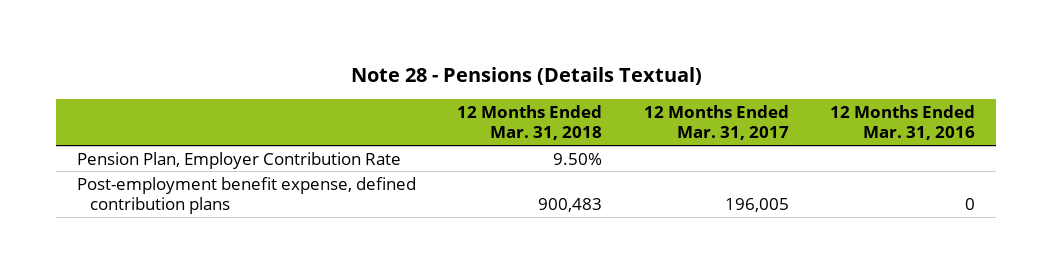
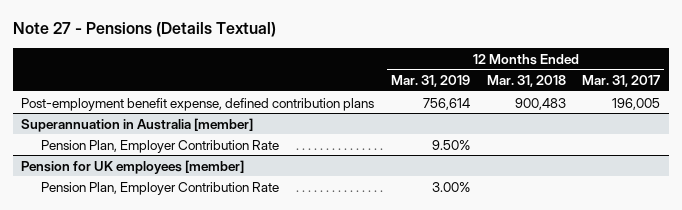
- Note 28 - Pensions (Details Textual)
+ Note 27 - Pensions (Details Textual)
- | 12 Months Ended Mar. 31, 2018 | 12 Months Ended Mar. 31, 2017 | 12 Months Ended Mar. 31, 2016
+ | 12 Months Ended Mar. 31, 2019 | 12 Months Ended Mar. 31, 2018 | 12 Months Ended Mar. 31, 2017
- Pension Plan, Employer Contribution Rate | 9.50% | |
+ Superannuation in Australia [member]
+ Pension Plan, Employer Contribution Rate | 9.50% | |
+ Pension for UK employees [member]
+ Pension Plan, Employer Contribution Rate | 3.00% | |

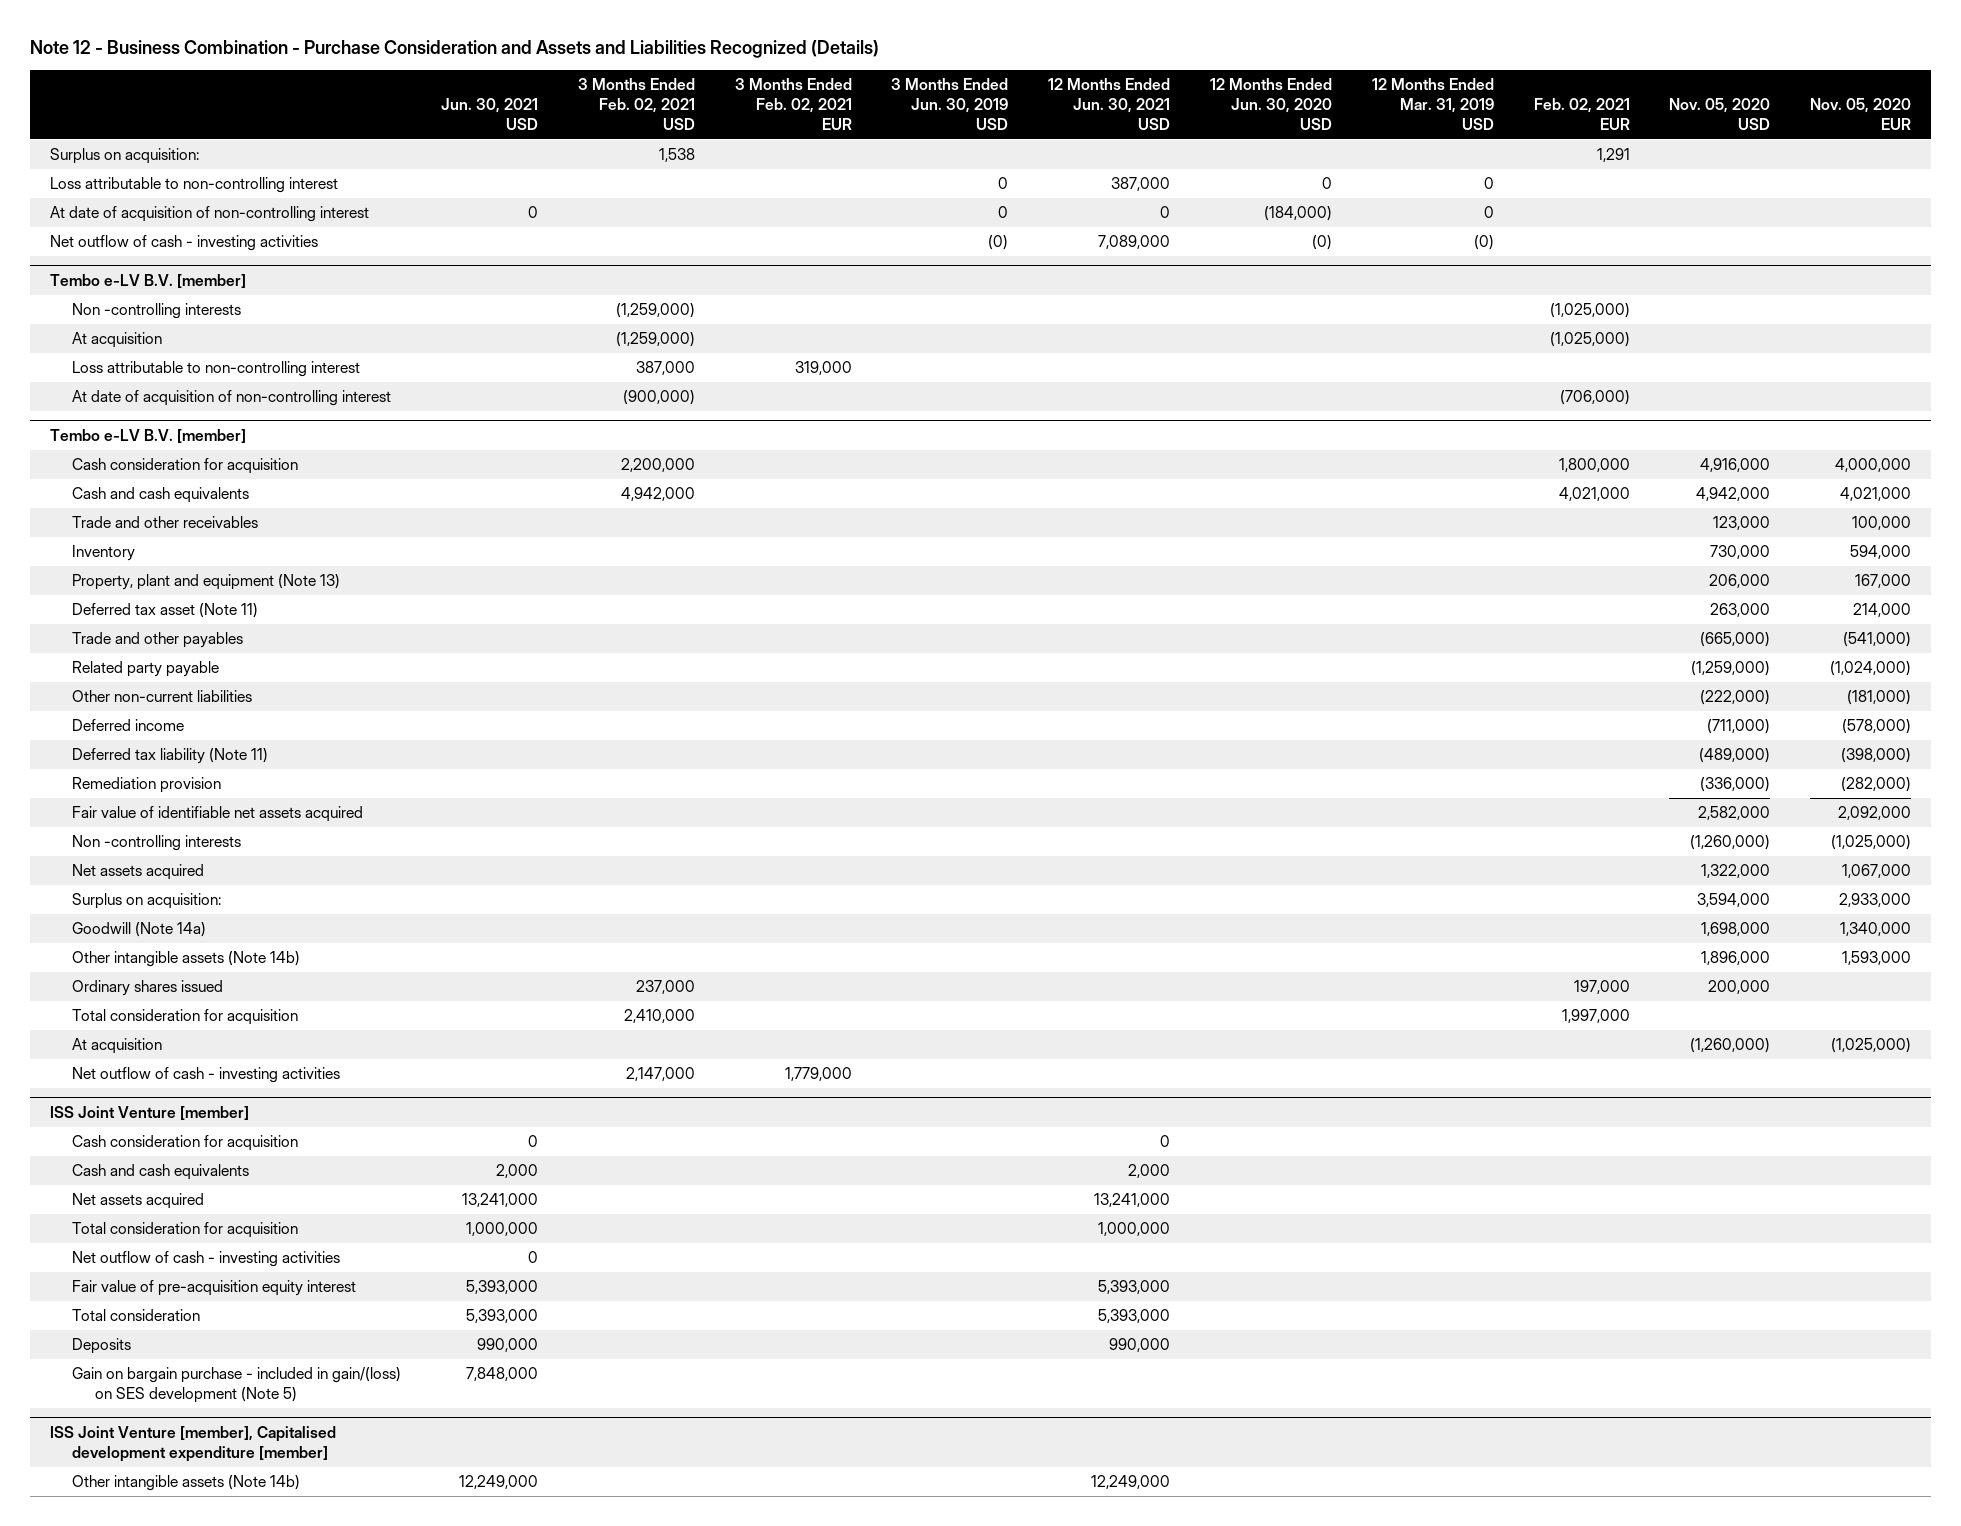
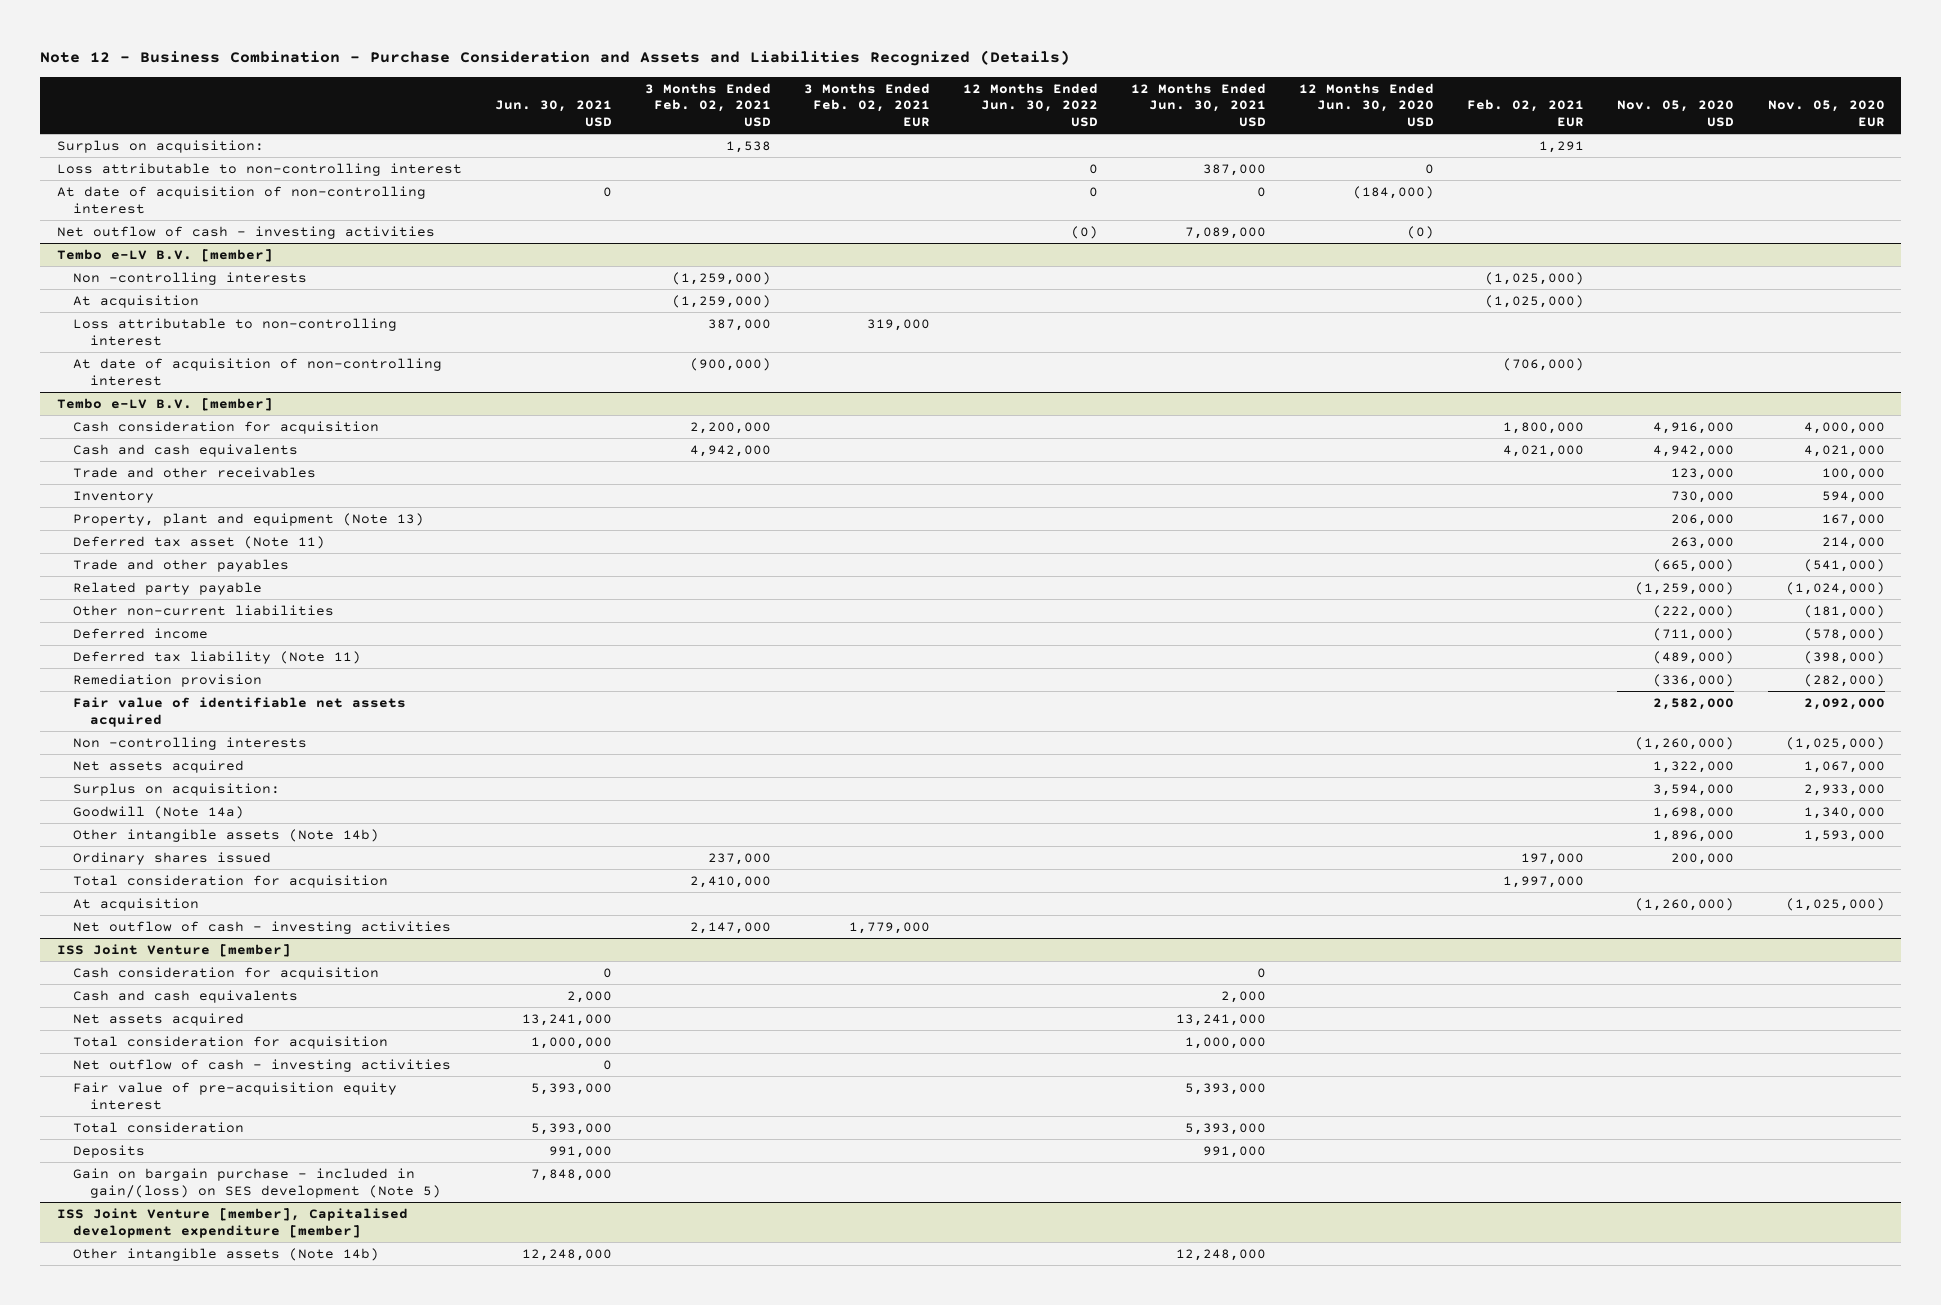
- | Jun. 30, 2021 USD | 3 Months Ended Feb. 02, 2021 USD | 3 Months Ended Feb. 02, 2021 EUR | 3 Months Ended Jun. 30, 2019 USD | 12 Months Ended Jun. 30, 2021 USD | 12 Months Ended Jun. 30, 2020 USD | 12 Months Ended Mar. 31, 2019 USD | Feb. 02, 2021 EUR | Nov. 05, 2020 USD | Nov. 05, 2020 EUR
+ | Jun. 30, 2021 USD | 3 Months Ended Feb. 02, 2021 USD | 3 Months Ended Feb. 02, 2021 EUR | 12 Months Ended Jun. 30, 2022 USD | 12 Months Ended Jun. 30, 2021 USD | 12 Months Ended Jun. 30, 2020 USD | Feb. 02, 2021 EUR | Nov. 05, 2020 USD | Nov. 05, 2020 EUR
@ ISS Joint Venture [member]
- Deposits | 990,000 | | | | 990,000 | | | | |
+ Deposits | 991,000 | | | | 991,000 | | | |
@ ISS Joint Venture [member], Capitalised development expenditure [member]
- Other intangible assets (Note 14b) | 12,249,000 | | | | 12,249,000 | | | | |
+ Other intangible assets (Note 14b) | 12,248,000 | | | | 12,248,000 | | | |

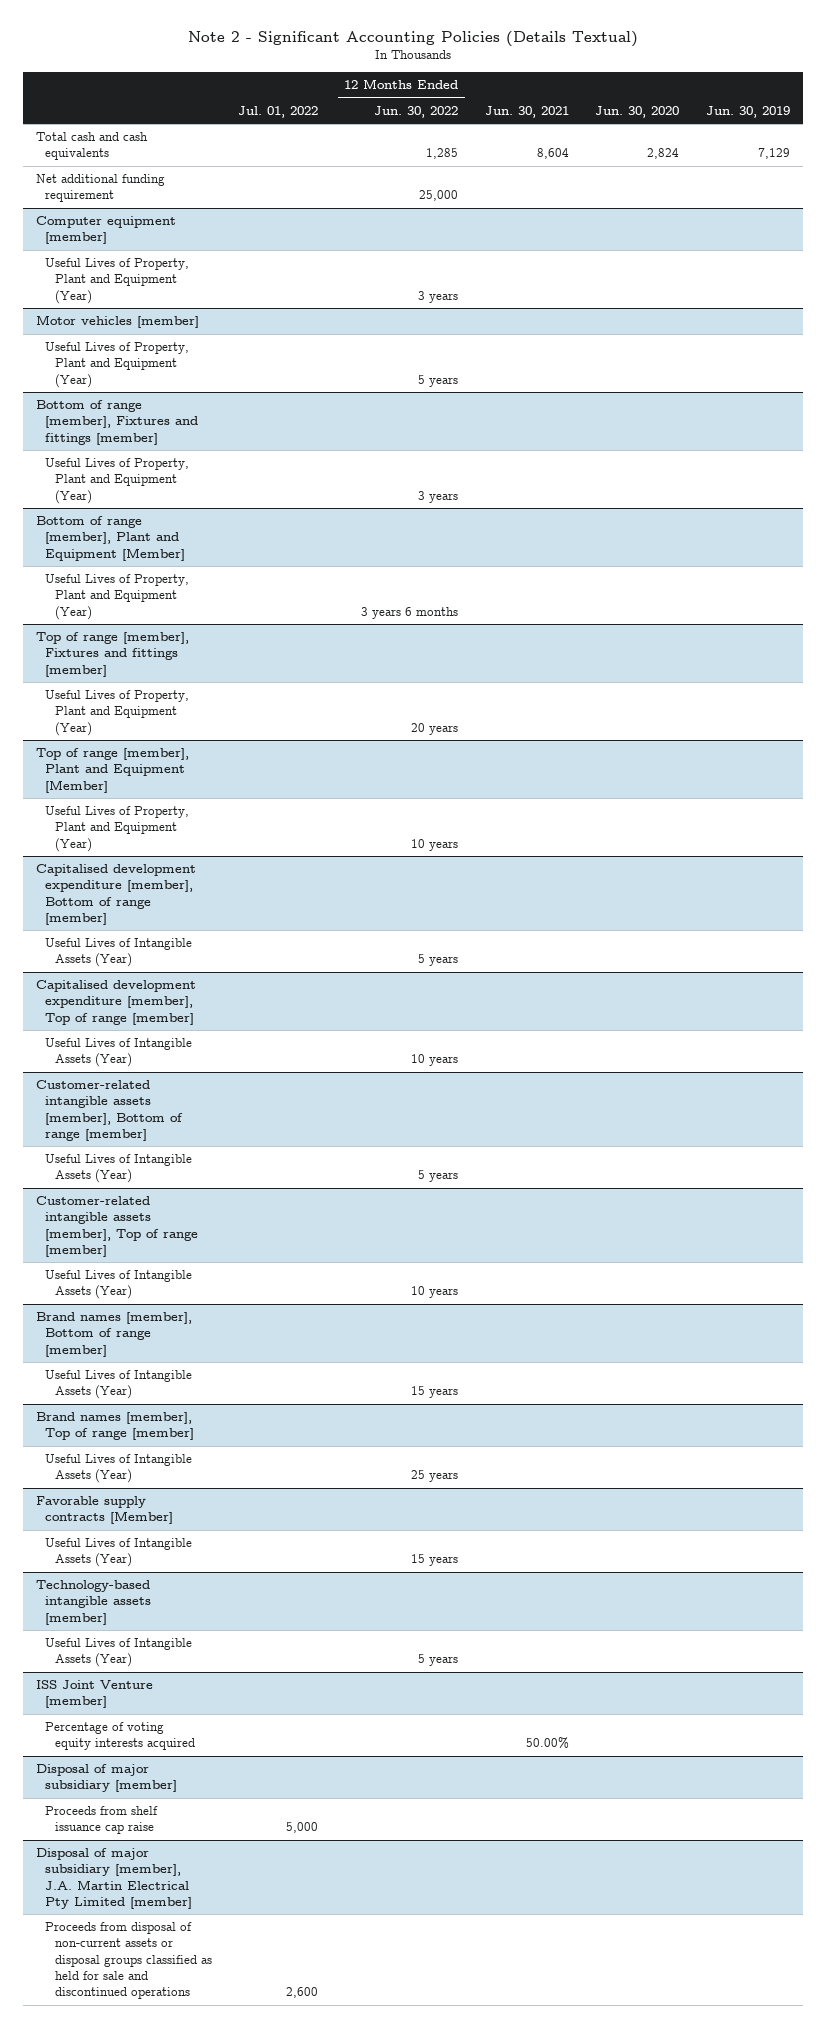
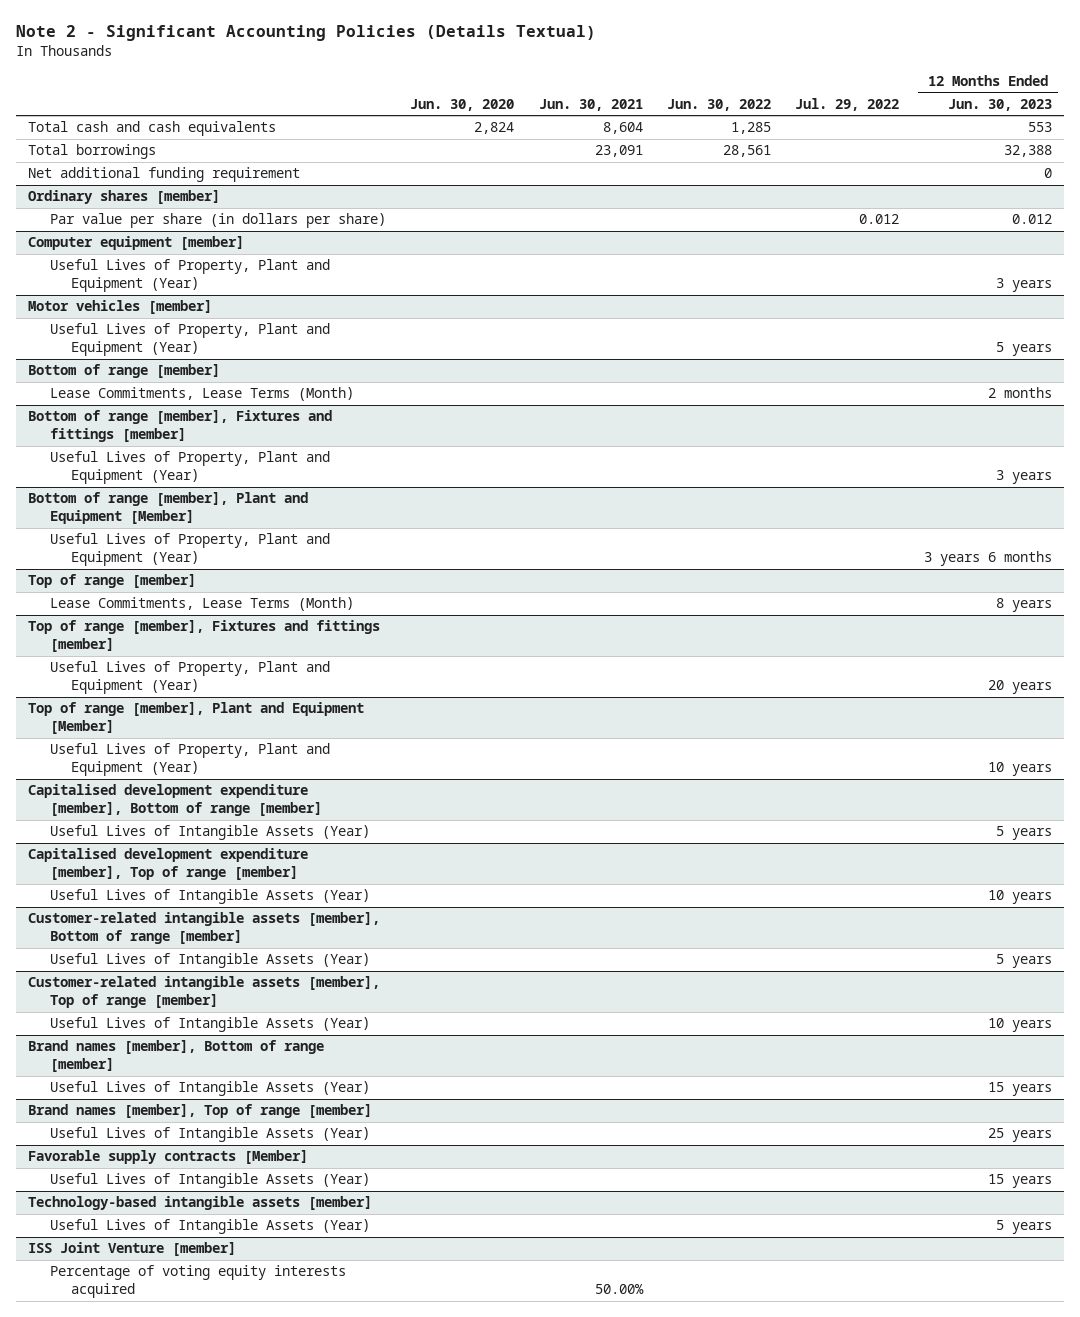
- | Jul. 01, 2022 | 12 Months Ended Jun. 30, 2022 | Jun. 30, 2021 | Jun. 30, 2020 | Jun. 30, 2019
+ | Jun. 30, 2020 | Jun. 30, 2021 | Jun. 30, 2022 | Jul. 29, 2022 | 12 Months Ended Jun. 30, 2023
+ Total borrowings | | 23,091 | 28,561 | | 32,388
+ Ordinary shares [member]
+ Par value per share (in dollars per share) | | | | 0.012 | 0.012
+ Bottom of range [member]
+ Lease Commitments, Lease Terms (Month) | | | | | 2 months
+ Top of range [member]
+ Lease Commitments, Lease Terms (Month) | | | | | 8 years
- Disposal of major subsidiary [member]
- Proceeds from shelf issuance cap raise | 5,000 | | | |
- Disposal of major subsidiary [member], J.A. Martin Electrical Pty Limited [member]
- Proceeds from disposal of non-current assets or disposal groups classified as held for sale and discontinued operations | 2,600 | | | |

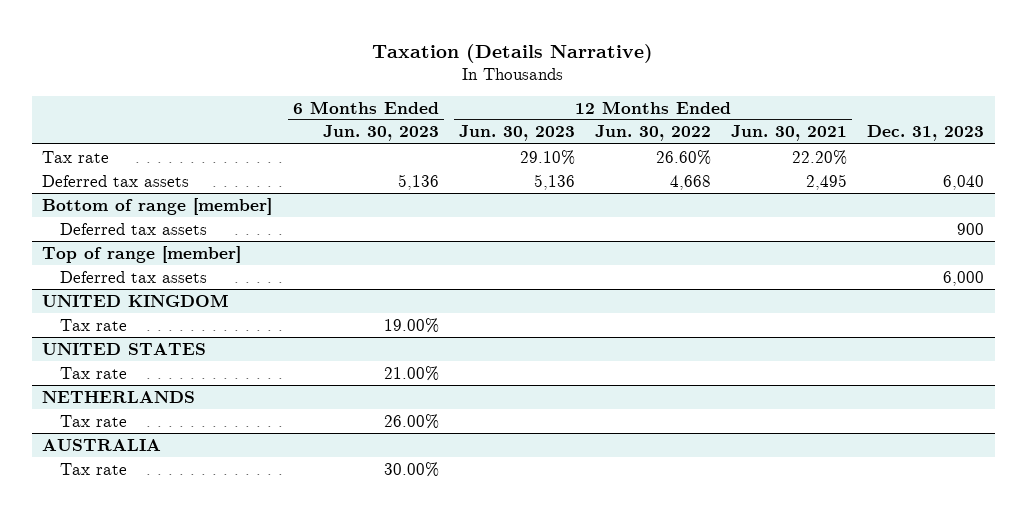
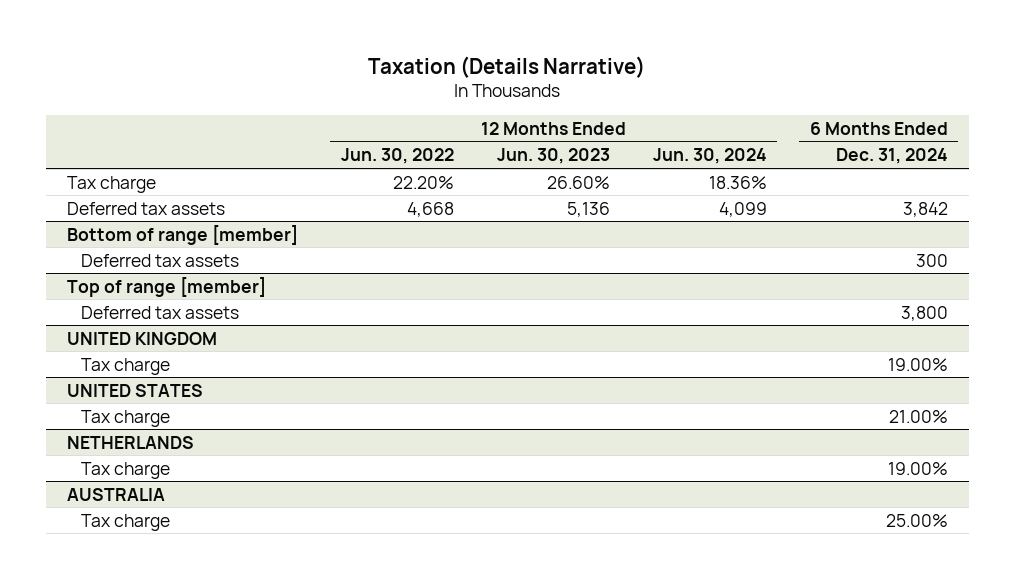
- | 6 Months Ended Jun. 30, 2023 | 12 Months Ended Jun. 30, 2023 | 12 Months Ended Jun. 30, 2022 | 12 Months Ended Jun. 30, 2021 | Dec. 31, 2023
+ | 12 Months Ended Jun. 30, 2022 | 12 Months Ended Jun. 30, 2023 | 12 Months Ended Jun. 30, 2024 | 6 Months Ended Dec. 31, 2024
- Tax rate | | 29.10% | 26.60% | 22.20% |
+ Tax charge | 22.20% | 26.60% | 18.36% |
@ UNITED KINGDOM
- Tax rate | 19.00% | | | |
+ Tax charge | | | | 19.00%
@ UNITED STATES
- Tax rate | 21.00% | | | |
+ Tax charge | | | | 21.00%
@ NETHERLANDS
- Tax rate | 26.00% | | | |
+ Tax charge | | | | 19.00%
@ AUSTRALIA
- Tax rate | 30.00% | | | |
+ Tax charge | | | | 25.00%

